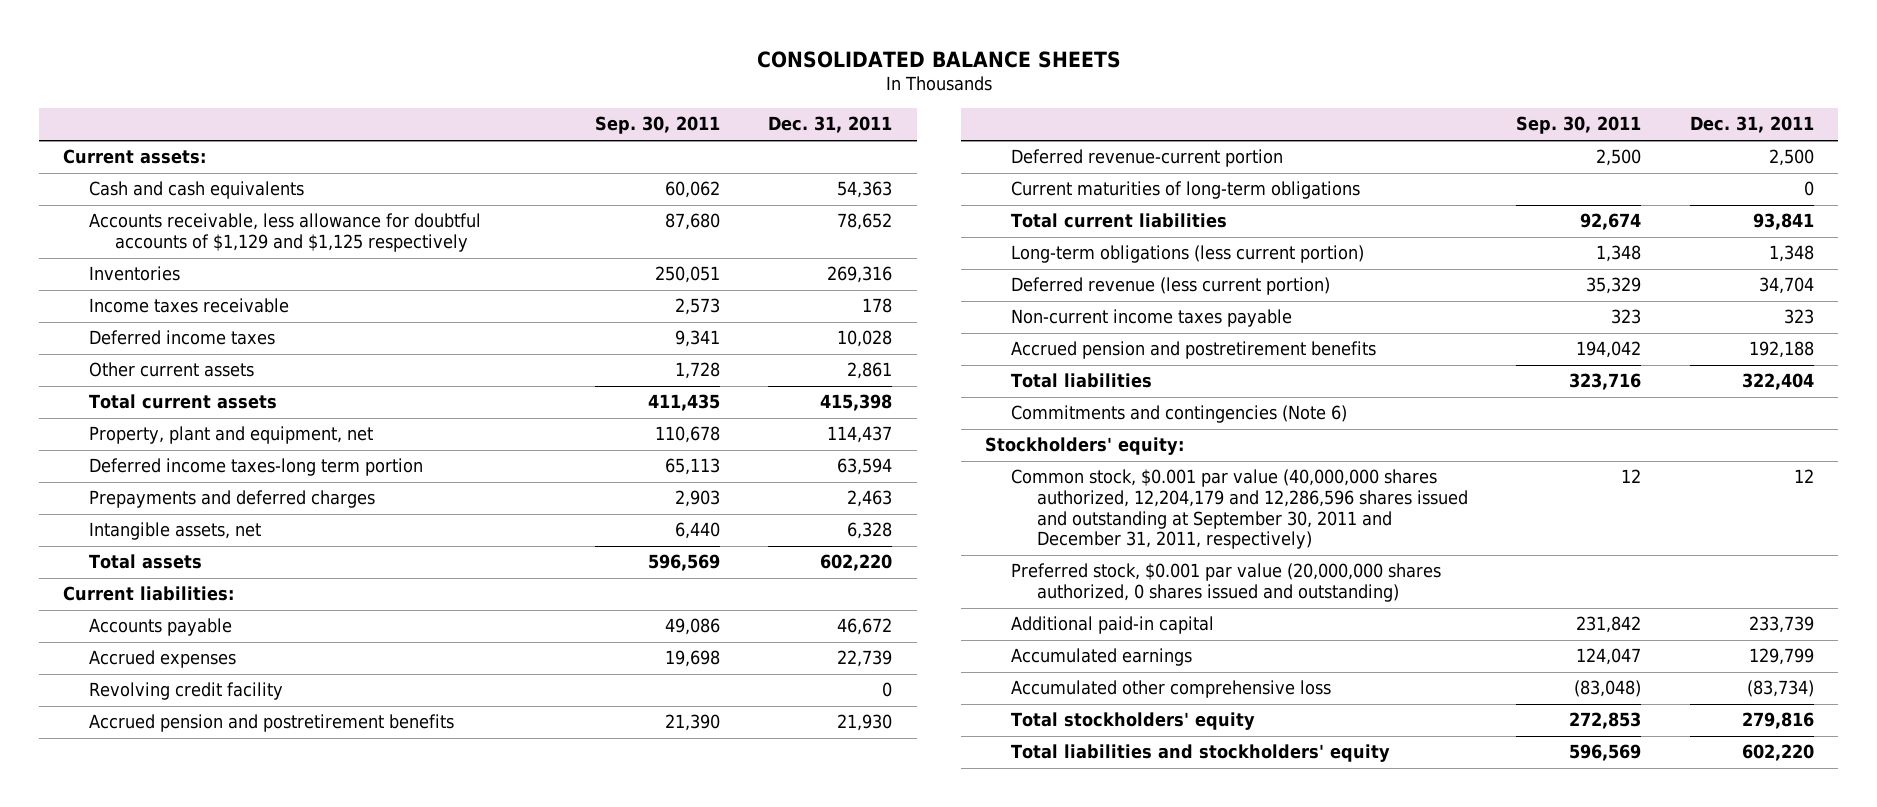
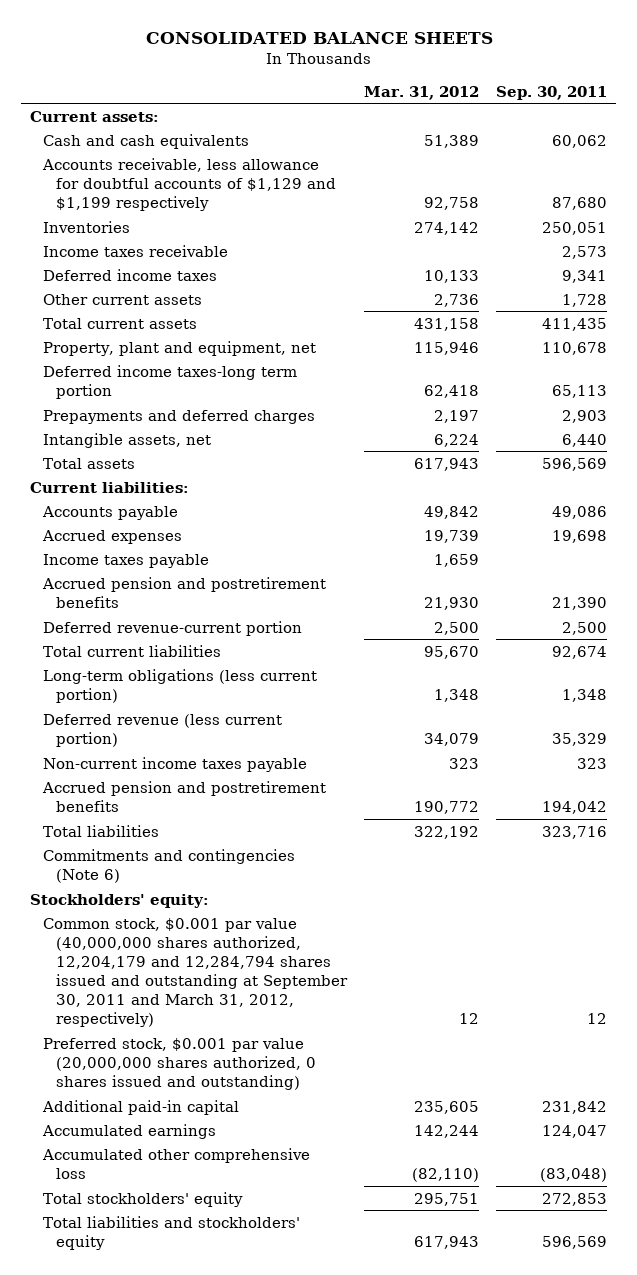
- | Sep. 30, 2011 | Dec. 31, 2011
+ | Mar. 31, 2012 | Sep. 30, 2011
- Accounts receivable, less allowance for doubtful accounts of $1,129 and $1,125 respectively | 87,680 | 78,652
+ Accounts receivable, less allowance for doubtful accounts of $1,129 and $1,199 respectively | 92,758 | 87,680
- Revolving credit facility | | 0
+ Income taxes payable | 1,659 |
- Current maturities of long-term obligations | | 0
- Common stock, $0.001 par value (40,000,000 shares authorized, 12,204,179 and 12,286,596 shares issued and outstanding at September 30, 2011 and December 31, 2011, respectively) | 12 | 12
+ Common stock, $0.001 par value (40,000,000 shares authorized, 12,204,179 and 12,284,794 shares issued and outstanding at September 30, 2011 and March 31, 2012, respectively) | 12 | 12

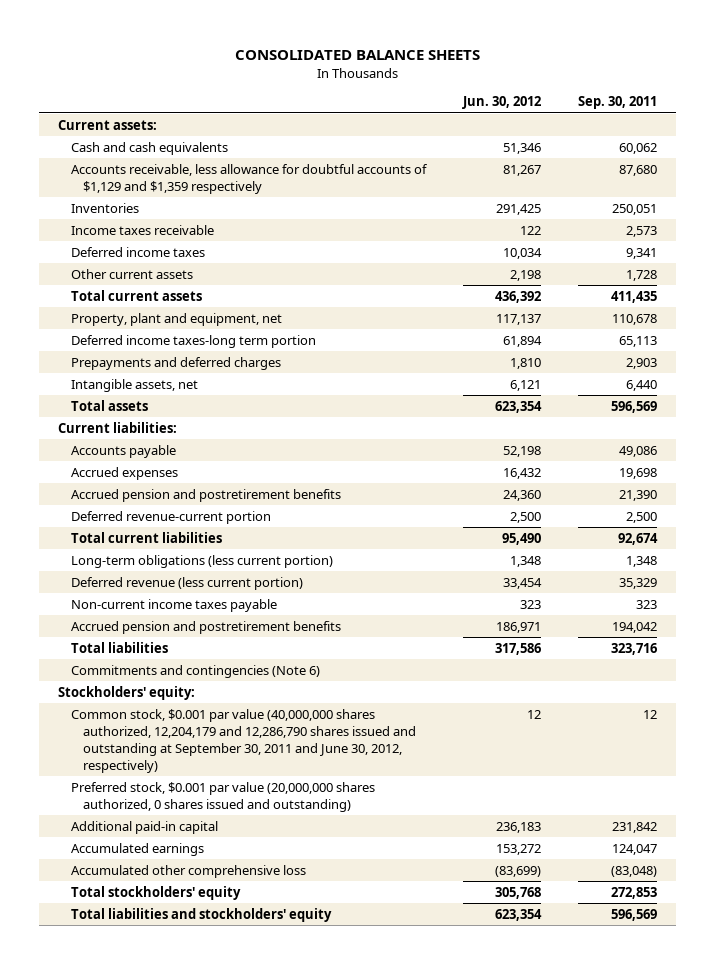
- | Mar. 31, 2012 | Sep. 30, 2011
+ | Jun. 30, 2012 | Sep. 30, 2011
- Accounts receivable, less allowance for doubtful accounts of $1,129 and $1,199 respectively | 92,758 | 87,680
+ Accounts receivable, less allowance for doubtful accounts of $1,129 and $1,359 respectively | 81,267 | 87,680
- Income taxes payable | 1,659 |
- Common stock, $0.001 par value (40,000,000 shares authorized, 12,204,179 and 12,284,794 shares issued and outstanding at September 30, 2011 and March 31, 2012, respectively) | 12 | 12
+ Common stock, $0.001 par value (40,000,000 shares authorized, 12,204,179 and 12,286,790 shares issued and outstanding at September 30, 2011 and June 30, 2012, respectively) | 12 | 12

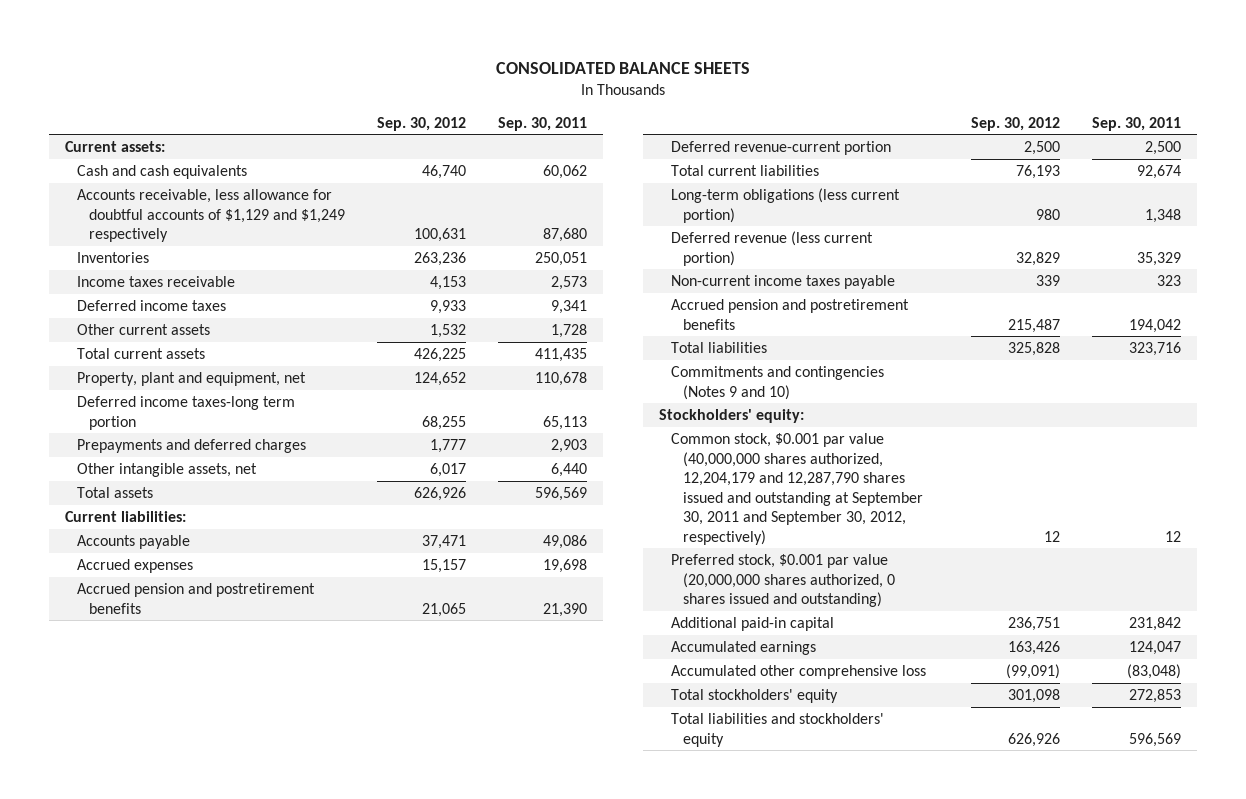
- | Jun. 30, 2012 | Sep. 30, 2011
+ | Sep. 30, 2012 | Sep. 30, 2011
- Accounts receivable, less allowance for doubtful accounts of $1,129 and $1,359 respectively | 81,267 | 87,680
+ Accounts receivable, less allowance for doubtful accounts of $1,129 and $1,249 respectively | 100,631 | 87,680
- Intangible assets, net | 6,121 | 6,440
+ Other intangible assets, net | 6,017 | 6,440
- Commitments and contingencies (Note 6)
+ Commitments and contingencies (Notes 9 and 10)
- Common stock, $0.001 par value (40,000,000 shares authorized, 12,204,179 and 12,286,790 shares issued and outstanding at September 30, 2011 and June 30, 2012, respectively) | 12 | 12
+ Common stock, $0.001 par value (40,000,000 shares authorized, 12,204,179 and 12,287,790 shares issued and outstanding at September 30, 2011 and September 30, 2012, respectively) | 12 | 12

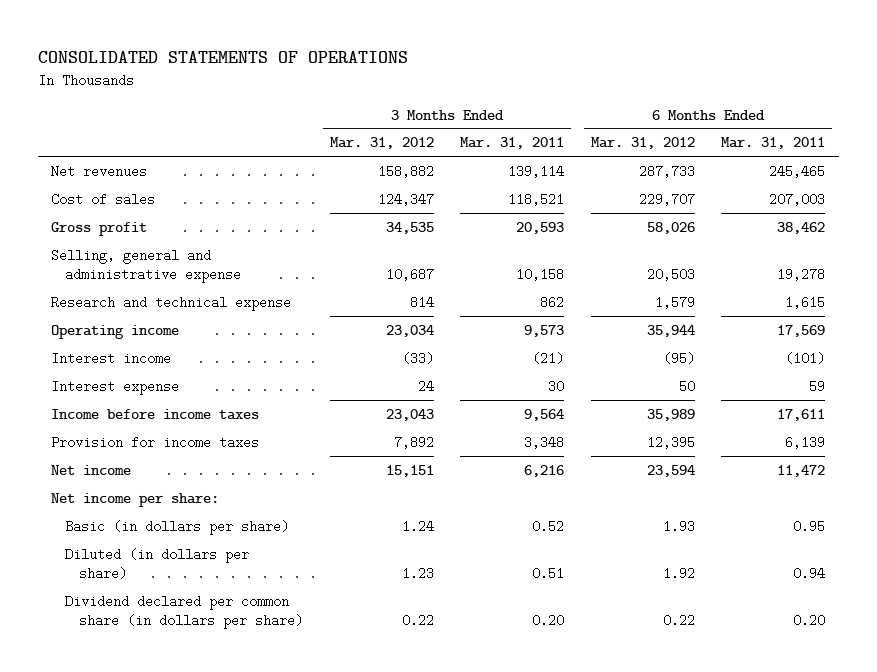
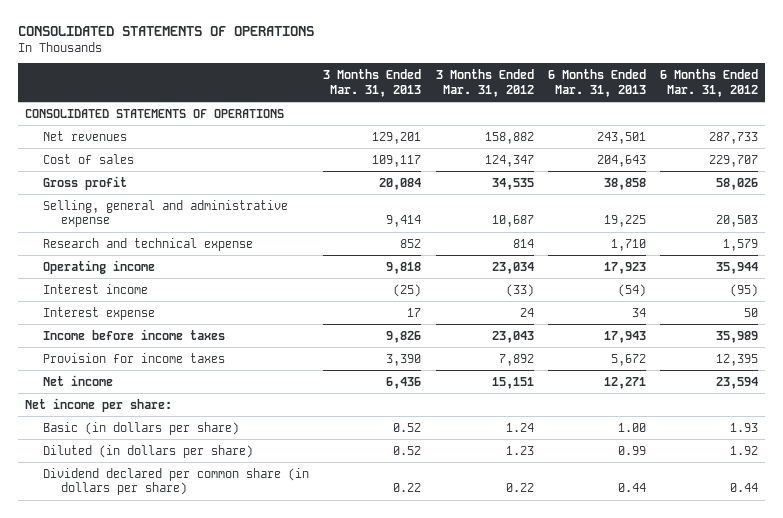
- | 3 Months Ended Mar. 31, 2012 | 3 Months Ended Mar. 31, 2011 | 6 Months Ended Mar. 31, 2012 | 6 Months Ended Mar. 31, 2011
+ | 3 Months Ended Mar. 31, 2013 | 3 Months Ended Mar. 31, 2012 | 6 Months Ended Mar. 31, 2013 | 6 Months Ended Mar. 31, 2012
+ CONSOLIDATED STATEMENTS OF OPERATIONS
- Dividend declared per common share (in dollars per share) | 0.22 | 0.20 | 0.22 | 0.20
+ Dividend declared per common share (in dollars per share) | 0.22 | 0.22 | 0.44 | 0.44

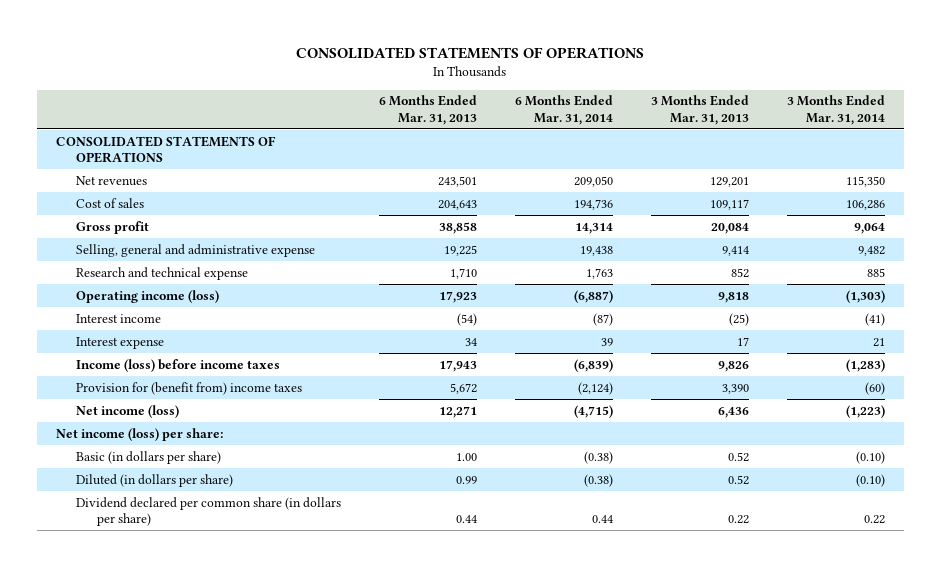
- | 3 Months Ended Mar. 31, 2013 | 3 Months Ended Mar. 31, 2012 | 6 Months Ended Mar. 31, 2013 | 6 Months Ended Mar. 31, 2012
+ | 6 Months Ended Mar. 31, 2013 | 6 Months Ended Mar. 31, 2014 | 3 Months Ended Mar. 31, 2013 | 3 Months Ended Mar. 31, 2014
- Operating income | 9,818 | 23,034 | 17,923 | 35,944
+ Operating income (loss) | 17,923 | (6,887) | 9,818 | (1,303)
- Income before income taxes | 9,826 | 23,043 | 17,943 | 35,989
- Provision for income taxes | 3,390 | 7,892 | 5,672 | 12,395
- Net income | 6,436 | 15,151 | 12,271 | 23,594
- Net income per share:
+ Income (loss) before income taxes | 17,943 | (6,839) | 9,826 | (1,283)
+ Provision for (benefit from) income taxes | 5,672 | (2,124) | 3,390 | (60)
+ Net income (loss) | 12,271 | (4,715) | 6,436 | (1,223)
+ Net income (loss) per share:

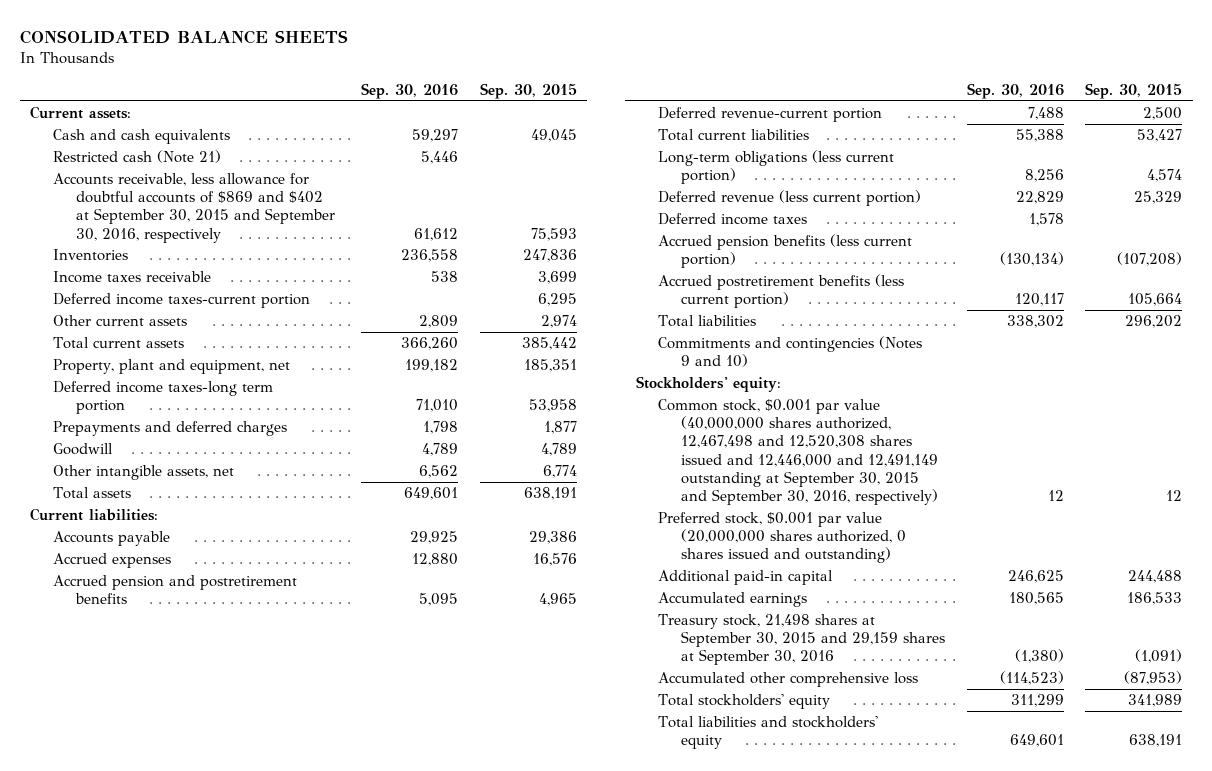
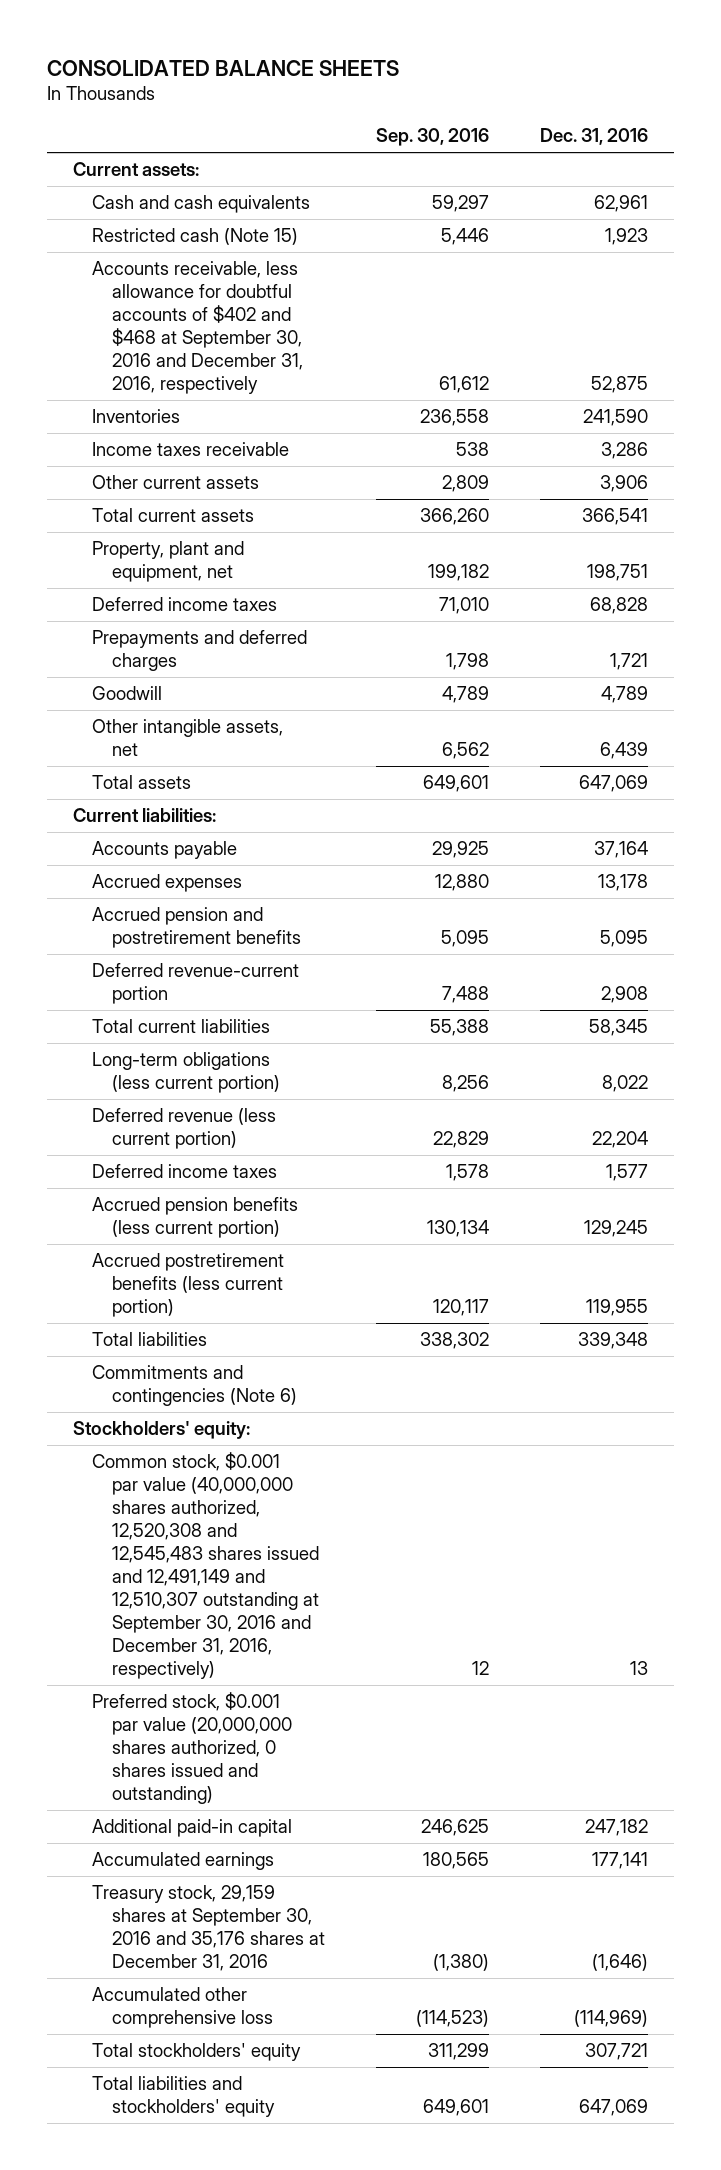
- | Sep. 30, 2016 | Sep. 30, 2015
+ | Sep. 30, 2016 | Dec. 31, 2016
- Restricted cash (Note 21) | 5,446 |
- Accounts receivable, less allowance for doubtful accounts of $869 and $402 at September 30, 2015 and September 30, 2016, respectively | 61,612 | 75,593
+ Restricted cash (Note 15) | 5,446 | 1,923
+ Accounts receivable, less allowance for doubtful accounts of $402 and $468 at September 30, 2016 and December 31, 2016, respectively | 61,612 | 52,875
- Deferred income taxes-current portion | | 6,295
- Deferred income taxes-long term portion | 71,010 | 53,958
+ Deferred income taxes | 71,010 | 68,828
- Accrued pension benefits (less current portion) | (130,134) | (107,208)
+ Accrued pension benefits (less current portion) | 130,134 | 129,245
- Commitments and contingencies (Notes 9 and 10)
+ Commitments and contingencies (Note 6)
- Common stock, $0.001 par value (40,000,000 shares authorized, 12,467,498 and 12,520,308 shares issued and 12,446,000 and 12,491,149 outstanding at September 30, 2015 and September 30, 2016, respectively) | 12 | 12
+ Common stock, $0.001 par value (40,000,000 shares authorized, 12,520,308 and 12,545,483 shares issued and 12,491,149 and 12,510,307 outstanding at September 30, 2016 and December 31, 2016, respectively) | 12 | 13
- Treasury stock, 21,498 shares at September 30, 2015 and 29,159 shares at September 30, 2016 | (1,380) | (1,091)
+ Treasury stock, 29,159 shares at September 30, 2016 and 35,176 shares at December 31, 2016 | (1,380) | (1,646)

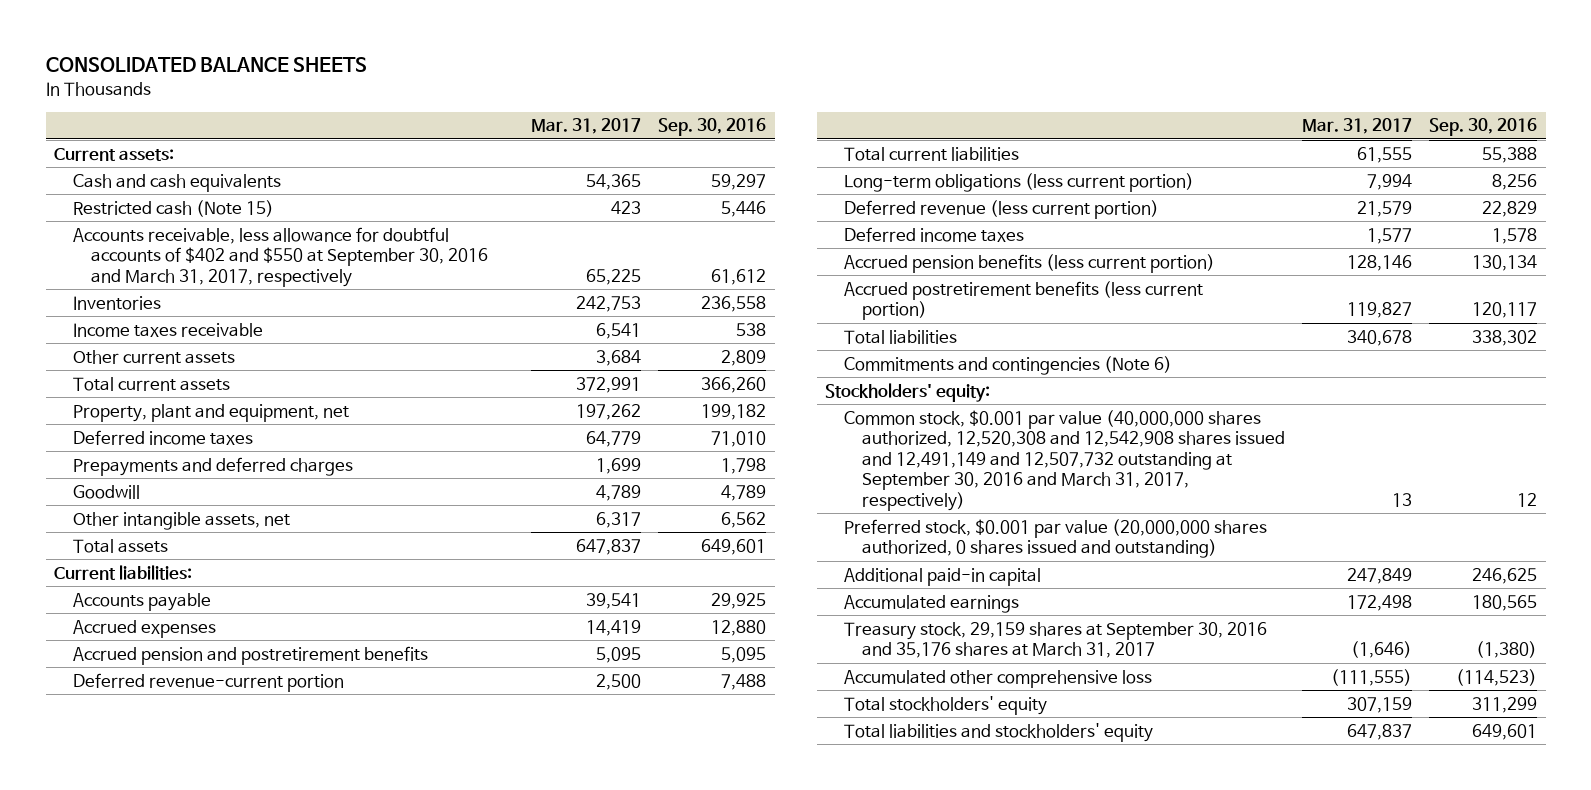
- | Sep. 30, 2016 | Dec. 31, 2016
+ | Mar. 31, 2017 | Sep. 30, 2016
- Accounts receivable, less allowance for doubtful accounts of $402 and $468 at September 30, 2016 and December 31, 2016, respectively | 61,612 | 52,875
+ Accounts receivable, less allowance for doubtful accounts of $402 and $550 at September 30, 2016 and March 31, 2017, respectively | 65,225 | 61,612
- Common stock, $0.001 par value (40,000,000 shares authorized, 12,520,308 and 12,545,483 shares issued and 12,491,149 and 12,510,307 outstanding at September 30, 2016 and December 31, 2016, respectively) | 12 | 13
+ Common stock, $0.001 par value (40,000,000 shares authorized, 12,520,308 and 12,542,908 shares issued and 12,491,149 and 12,507,732 outstanding at September 30, 2016 and March 31, 2017, respectively) | 13 | 12
- Treasury stock, 29,159 shares at September 30, 2016 and 35,176 shares at December 31, 2016 | (1,380) | (1,646)
+ Treasury stock, 29,159 shares at September 30, 2016 and 35,176 shares at March 31, 2017 | (1,646) | (1,380)

